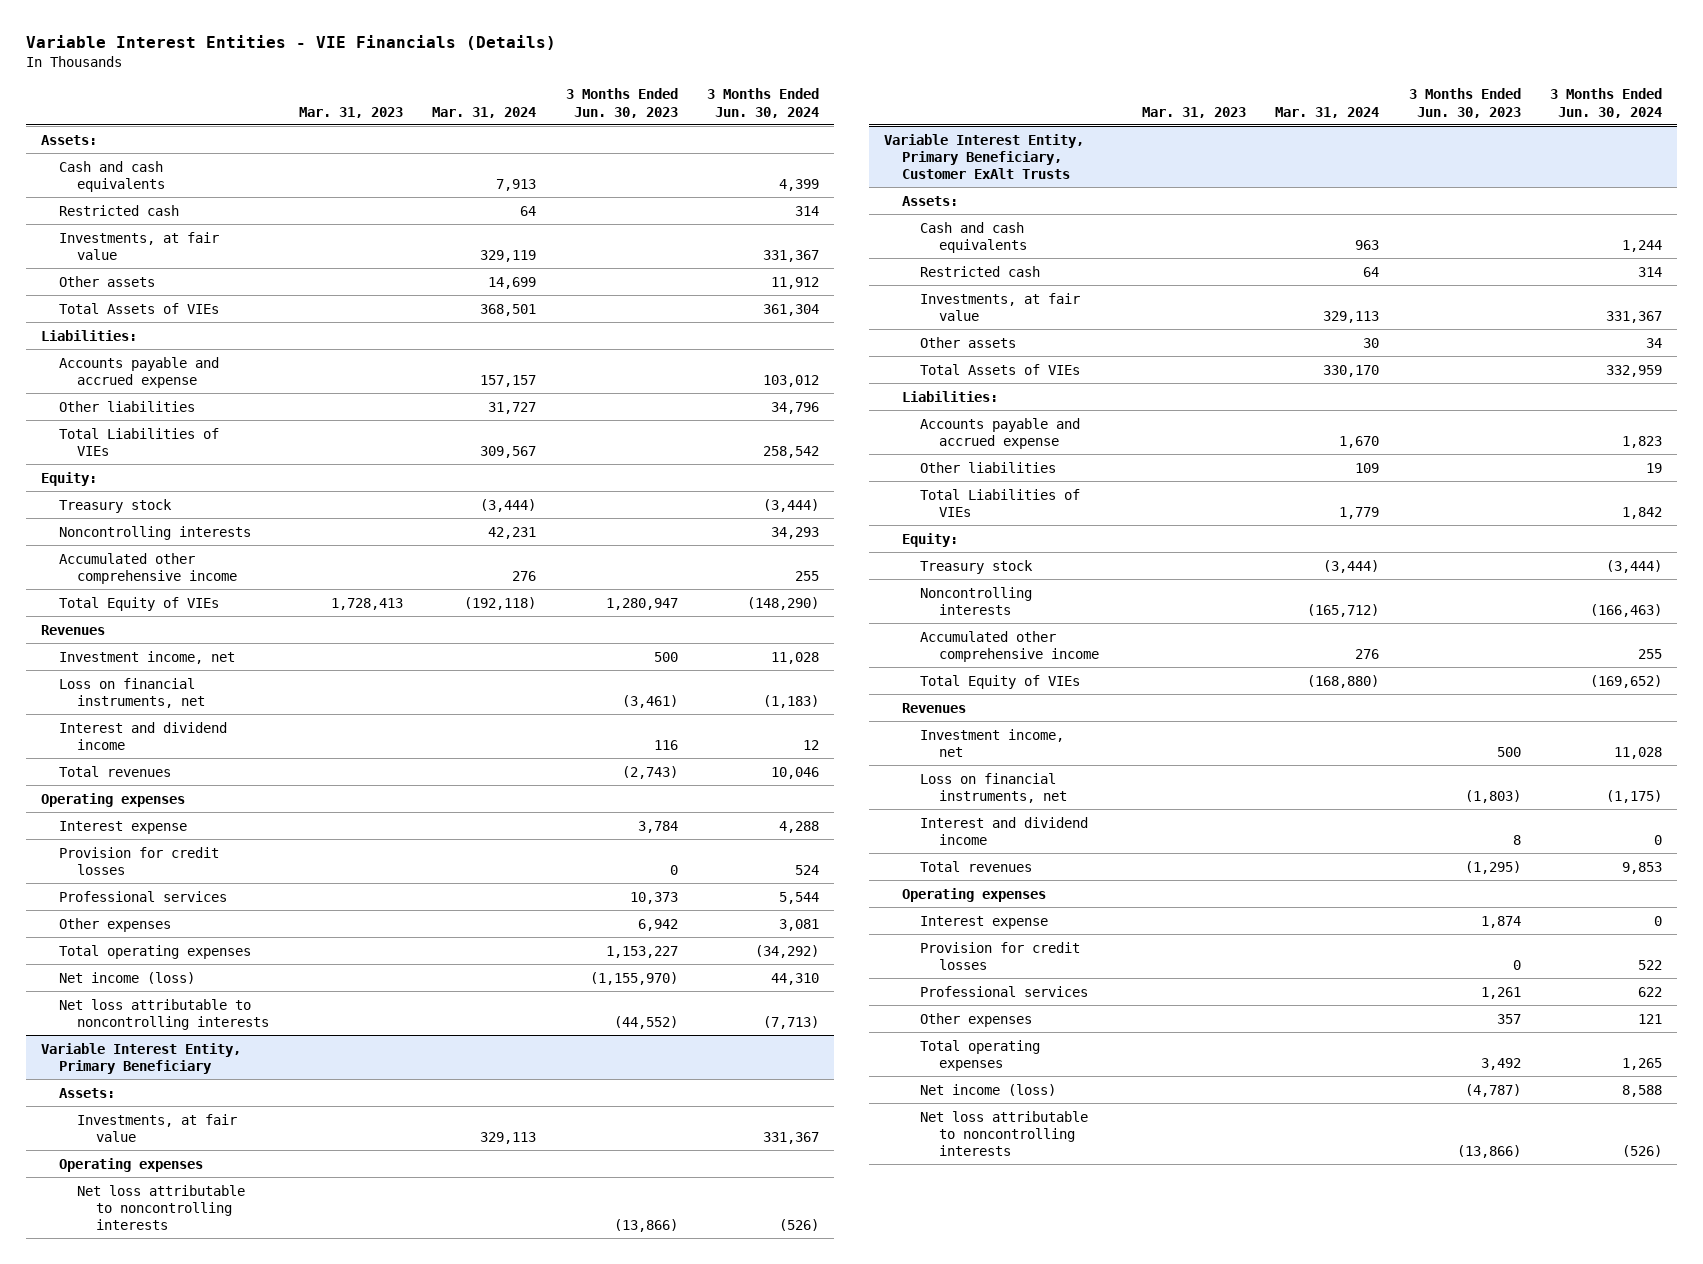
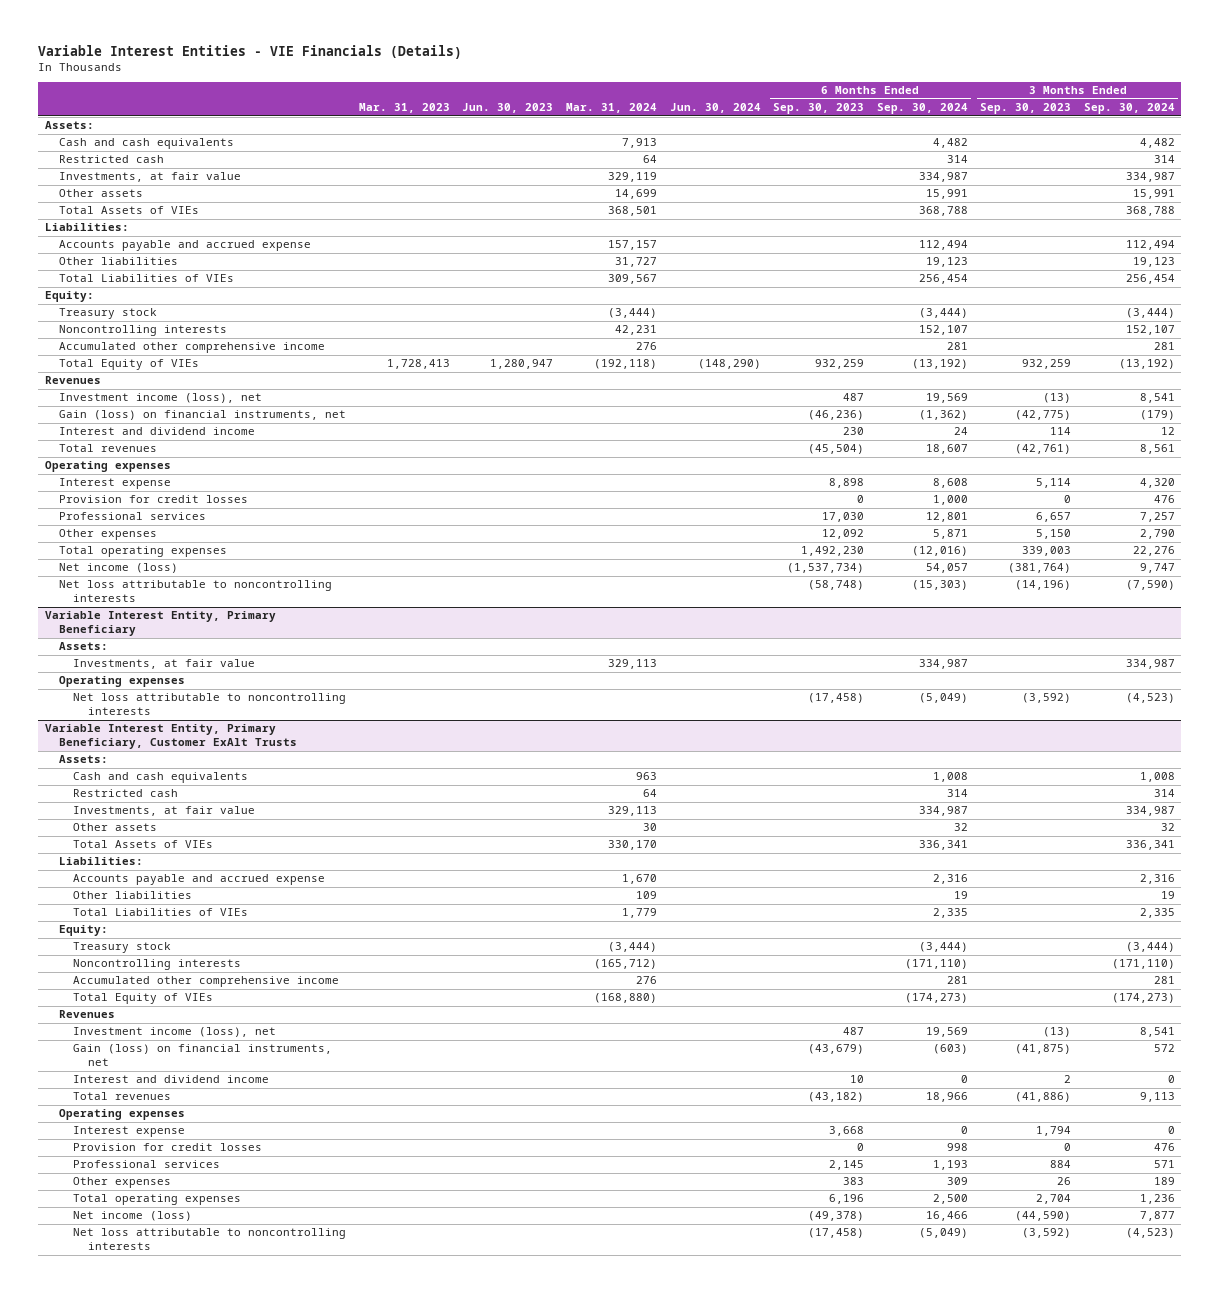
- | Mar. 31, 2023 | Mar. 31, 2024 | 3 Months Ended Jun. 30, 2023 | 3 Months Ended Jun. 30, 2024
+ | Mar. 31, 2023 | Jun. 30, 2023 | Mar. 31, 2024 | Jun. 30, 2024 | 6 Months Ended Sep. 30, 2023 | 6 Months Ended Sep. 30, 2024 | 3 Months Ended Sep. 30, 2023 | 3 Months Ended Sep. 30, 2024
- Investment income, net | | | 500 | 11,028
- Loss on financial instruments, net | | | (3,461) | (1,183)
+ Investment income (loss), net | | | | | 487 | 19,569 | (13) | 8,541
+ Gain (loss) on financial instruments, net | | | | | (46,236) | (1,362) | (42,775) | (179)
@ Variable Interest Entity, Primary Beneficiary, Customer ExAlt Trusts
- Investment income, net | | | 500 | 11,028
- Loss on financial instruments, net | | | (1,803) | (1,175)
+ Investment income (loss), net | | | | | 487 | 19,569 | (13) | 8,541
+ Gain (loss) on financial instruments, net | | | | | (43,679) | (603) | (41,875) | 572

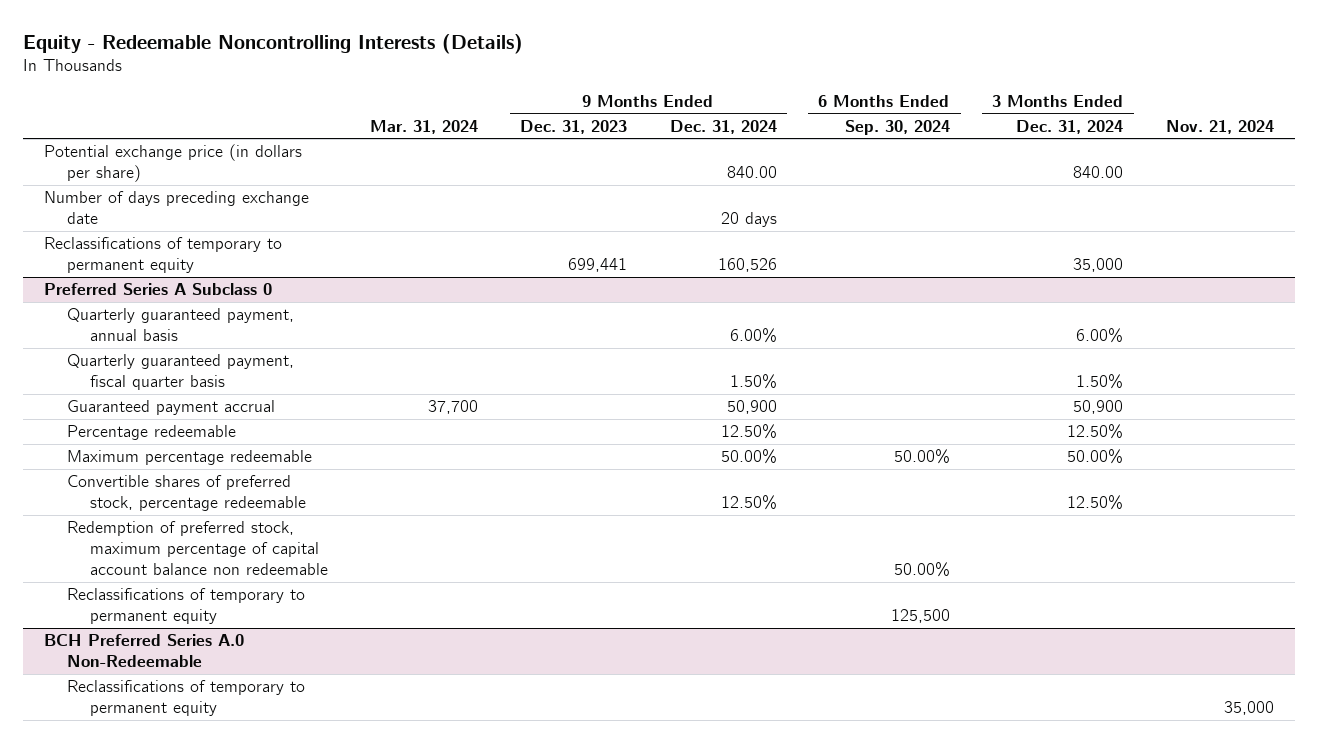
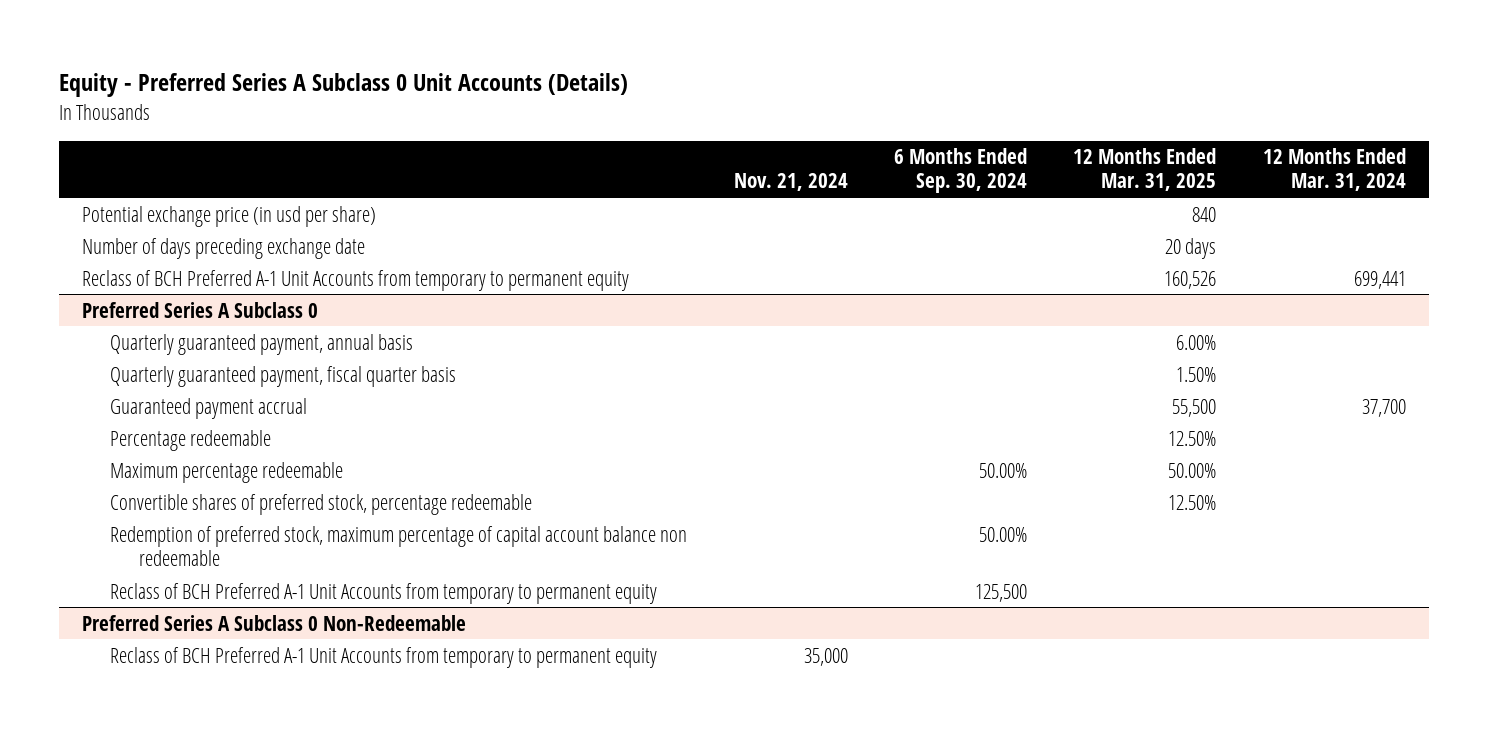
- Equity - Redeemable Noncontrolling Interests (Details)
+ Equity - Preferred Series A Subclass 0 Unit Accounts (Details)
- | Mar. 31, 2024 | 9 Months Ended Dec. 31, 2023 | 9 Months Ended Dec. 31, 2024 | 6 Months Ended Sep. 30, 2024 | 3 Months Ended Dec. 31, 2024 | Nov. 21, 2024
+ | Nov. 21, 2024 | 6 Months Ended Sep. 30, 2024 | 12 Months Ended Mar. 31, 2025 | 12 Months Ended Mar. 31, 2024
- Potential exchange price (in dollars per share) | | | 840.00 | | 840.00 |
+ Potential exchange price (in usd per share) | | | 840 |
- Reclassifications of temporary to permanent equity | | 699,441 | 160,526 | | 35,000 |
+ Reclass of BCH Preferred A-1 Unit Accounts from temporary to permanent equity | | | 160,526 | 699,441
@ Preferred Series A Subclass 0
- Reclassifications of temporary to permanent equity | | | | 125,500 | |
- BCH Preferred Series A.0 Non-Redeemable
- Reclassifications of temporary to permanent equity | | | | | | 35,000
@ Preferred Series A Subclass 0
+ Reclass of BCH Preferred A-1 Unit Accounts from temporary to permanent equity | | 125,500 | |
+ Preferred Series A Subclass 0 Non-Redeemable
+ Reclass of BCH Preferred A-1 Unit Accounts from temporary to permanent equity | 35,000 | | |

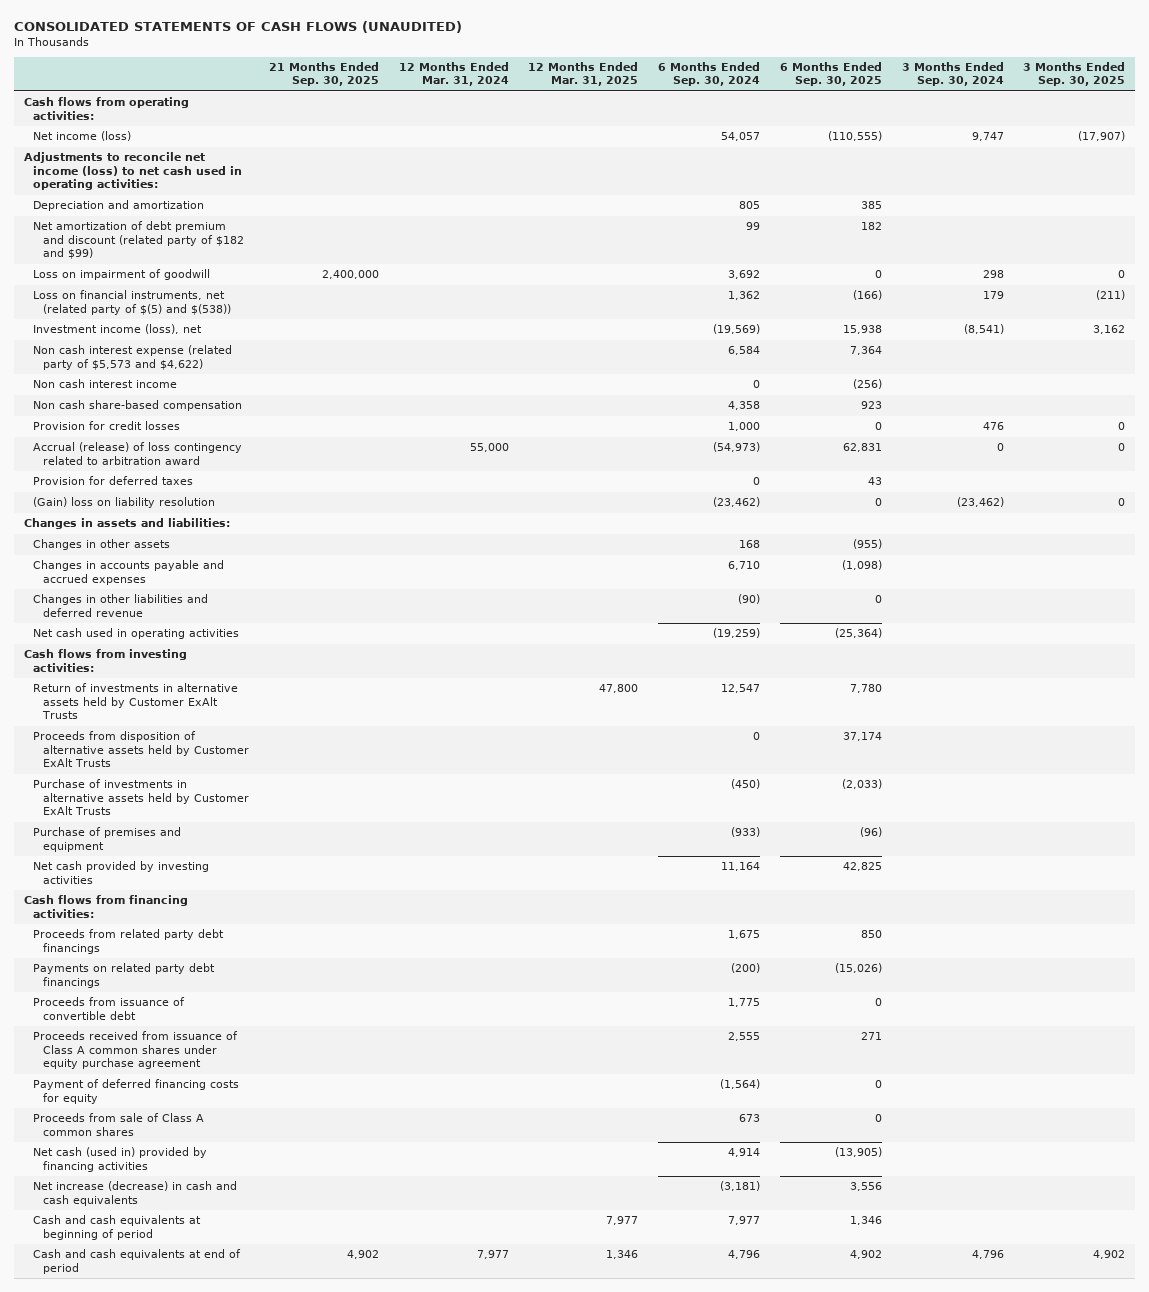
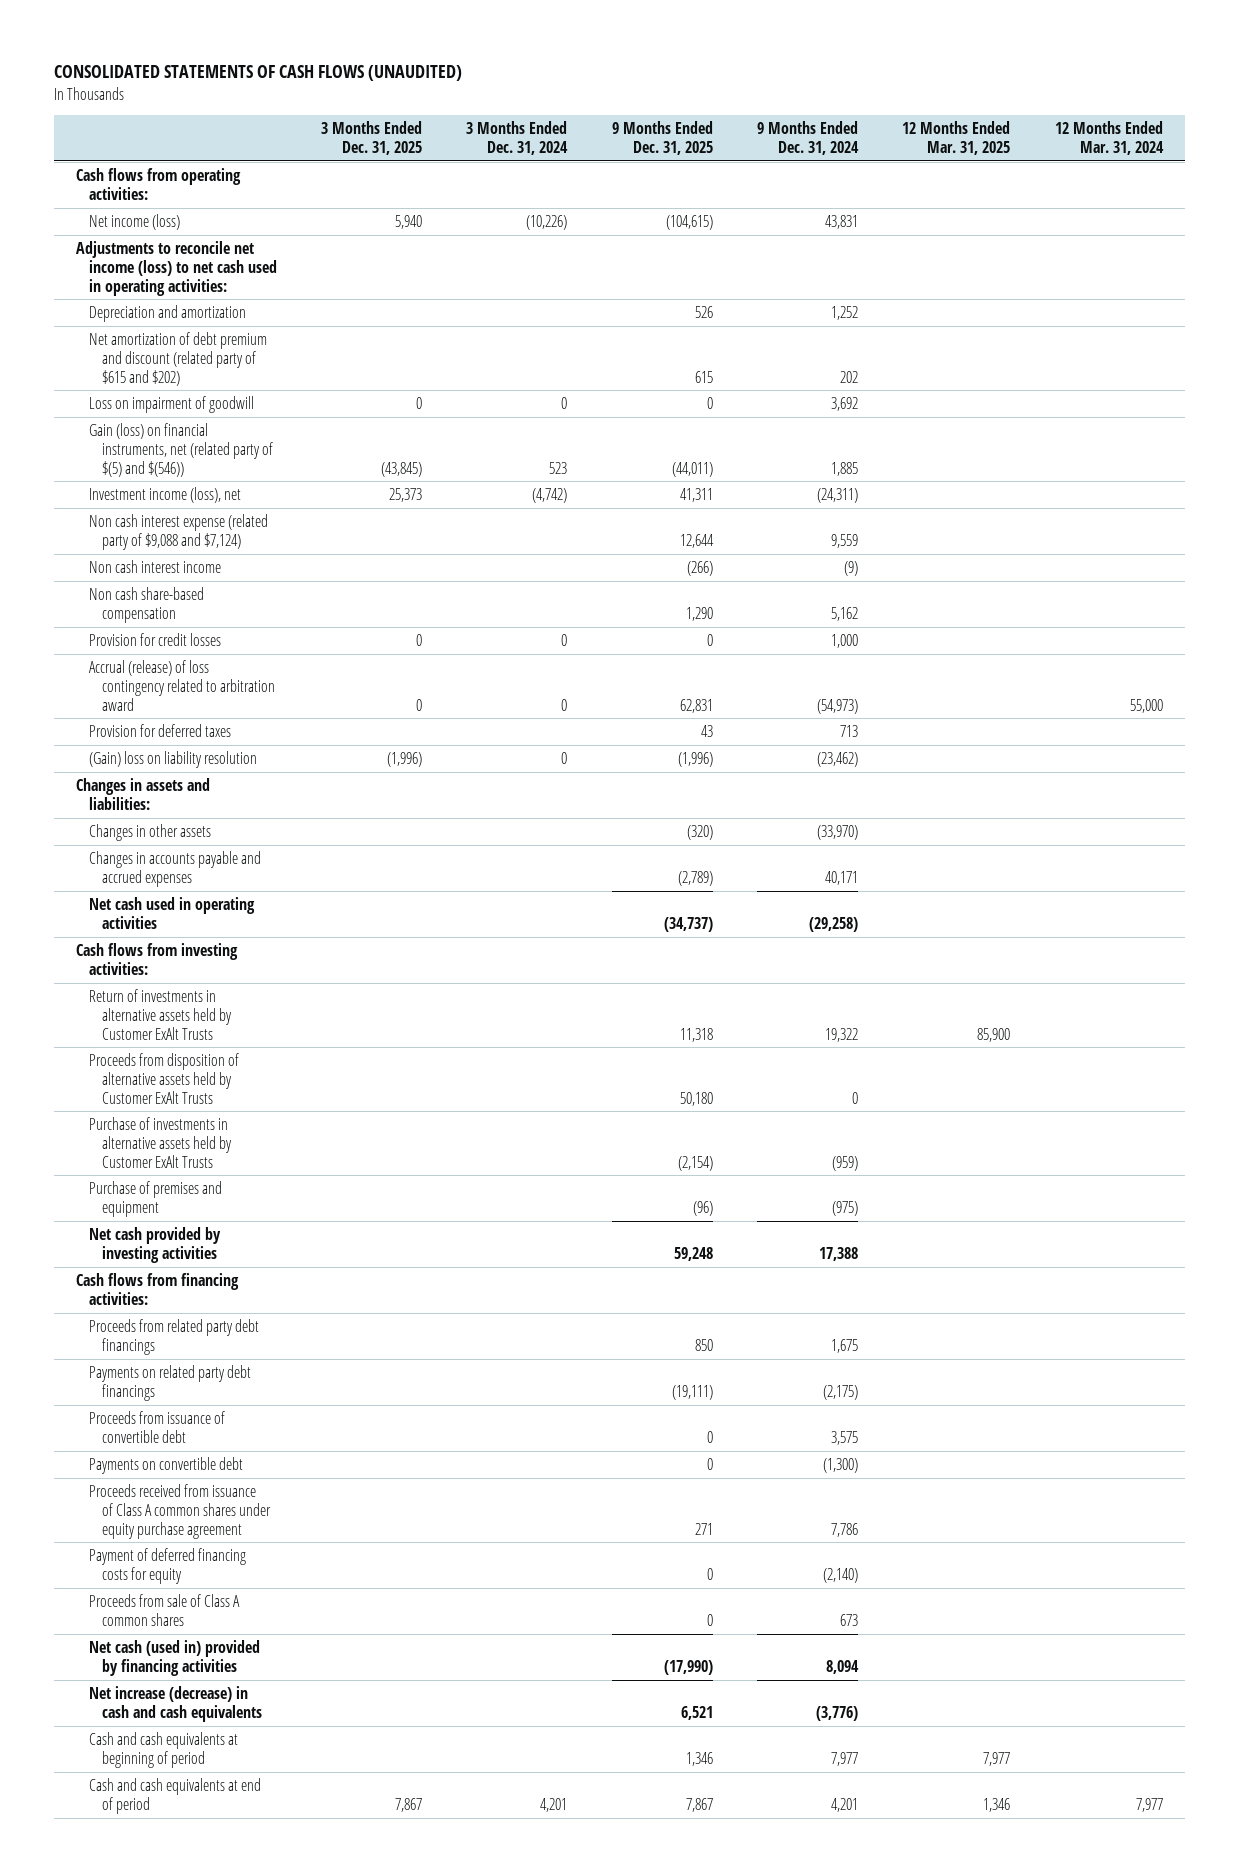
- | 21 Months Ended Sep. 30, 2025 | 12 Months Ended Mar. 31, 2024 | 12 Months Ended Mar. 31, 2025 | 6 Months Ended Sep. 30, 2024 | 6 Months Ended Sep. 30, 2025 | 3 Months Ended Sep. 30, 2024 | 3 Months Ended Sep. 30, 2025
+ | 3 Months Ended Dec. 31, 2025 | 3 Months Ended Dec. 31, 2024 | 9 Months Ended Dec. 31, 2025 | 9 Months Ended Dec. 31, 2024 | 12 Months Ended Mar. 31, 2025 | 12 Months Ended Mar. 31, 2024
- Net amortization of debt premium and discount (related party of $182 and $99) | | | | 99 | 182 | |
+ Net amortization of debt premium and discount (related party of $615 and $202) | | | 615 | 202 | |
- Loss on financial instruments, net (related party of $(5) and $(538)) | | | | 1,362 | (166) | 179 | (211)
+ Gain (loss) on financial instruments, net (related party of $(5) and $(546)) | (43,845) | 523 | (44,011) | 1,885 | |
- Non cash interest expense (related party of $5,573 and $4,622) | | | | 6,584 | 7,364 | |
+ Non cash interest expense (related party of $9,088 and $7,124) | | | 12,644 | 9,559 | |
- Changes in other liabilities and deferred revenue | | | | (90) | 0 | |
- Return of investments in alternative assets held by Customer ExAlt Trusts | | | 47,800 | 12,547 | 7,780 | |
+ Return of investments in alternative assets held by Customer ExAlt Trusts | | | 11,318 | 19,322 | 85,900 |
+ Payments on convertible debt | | | 0 | (1,300) | |

